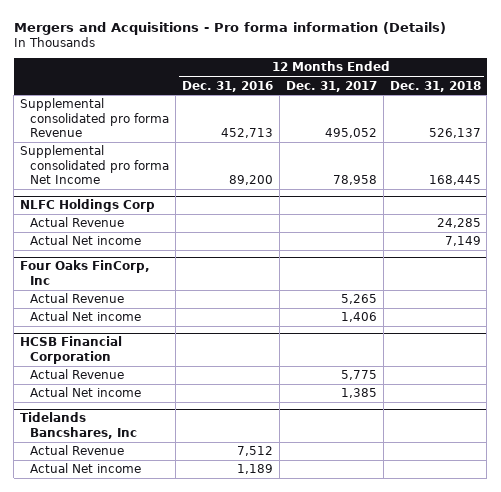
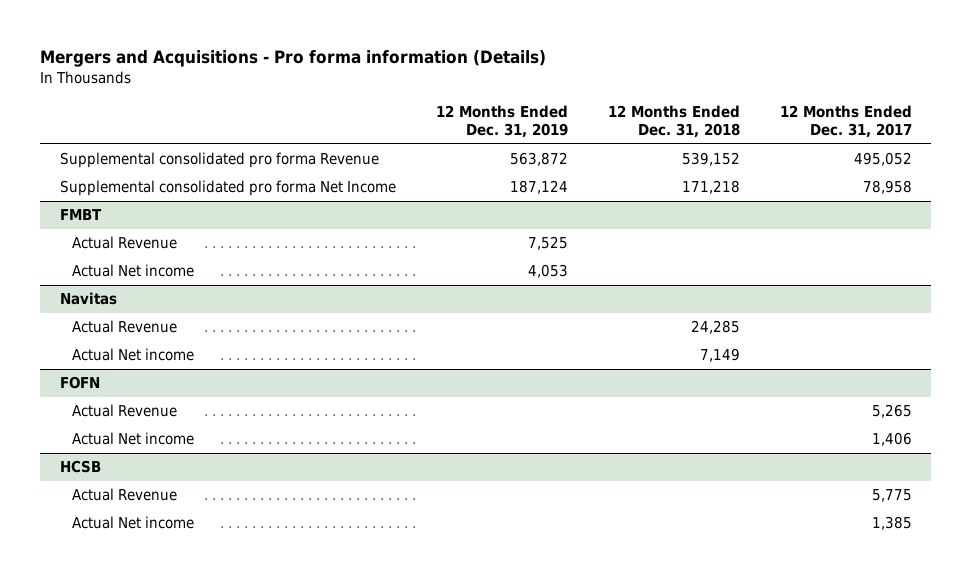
- | 12 Months Ended Dec. 31, 2016 | 12 Months Ended Dec. 31, 2017 | 12 Months Ended Dec. 31, 2018
+ | 12 Months Ended Dec. 31, 2019 | 12 Months Ended Dec. 31, 2018 | 12 Months Ended Dec. 31, 2017
- Supplemental consolidated pro forma Revenue | 452,713 | 495,052 | 526,137
- Supplemental consolidated pro forma Net Income | 89,200 | 78,958 | 168,445
- NLFC Holdings Corp
+ Supplemental consolidated pro forma Revenue | 563,872 | 539,152 | 495,052
+ Supplemental consolidated pro forma Net Income | 187,124 | 171,218 | 78,958
+ FMBT
+ Actual Revenue | 7,525 | |
+ Actual Net income | 4,053 | |
+ Navitas
- Four Oaks FinCorp, Inc
+ FOFN
- HCSB Financial Corporation
+ HCSB
- Tidelands Bancshares, Inc
- Actual Revenue | 7,512 | |
- Actual Net income | 1,189 | |

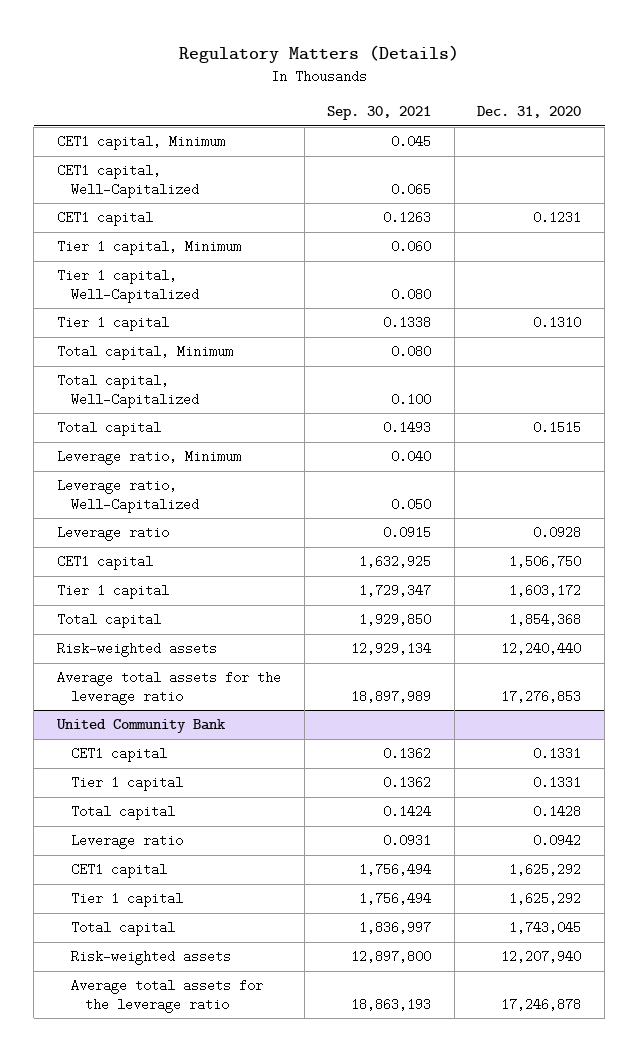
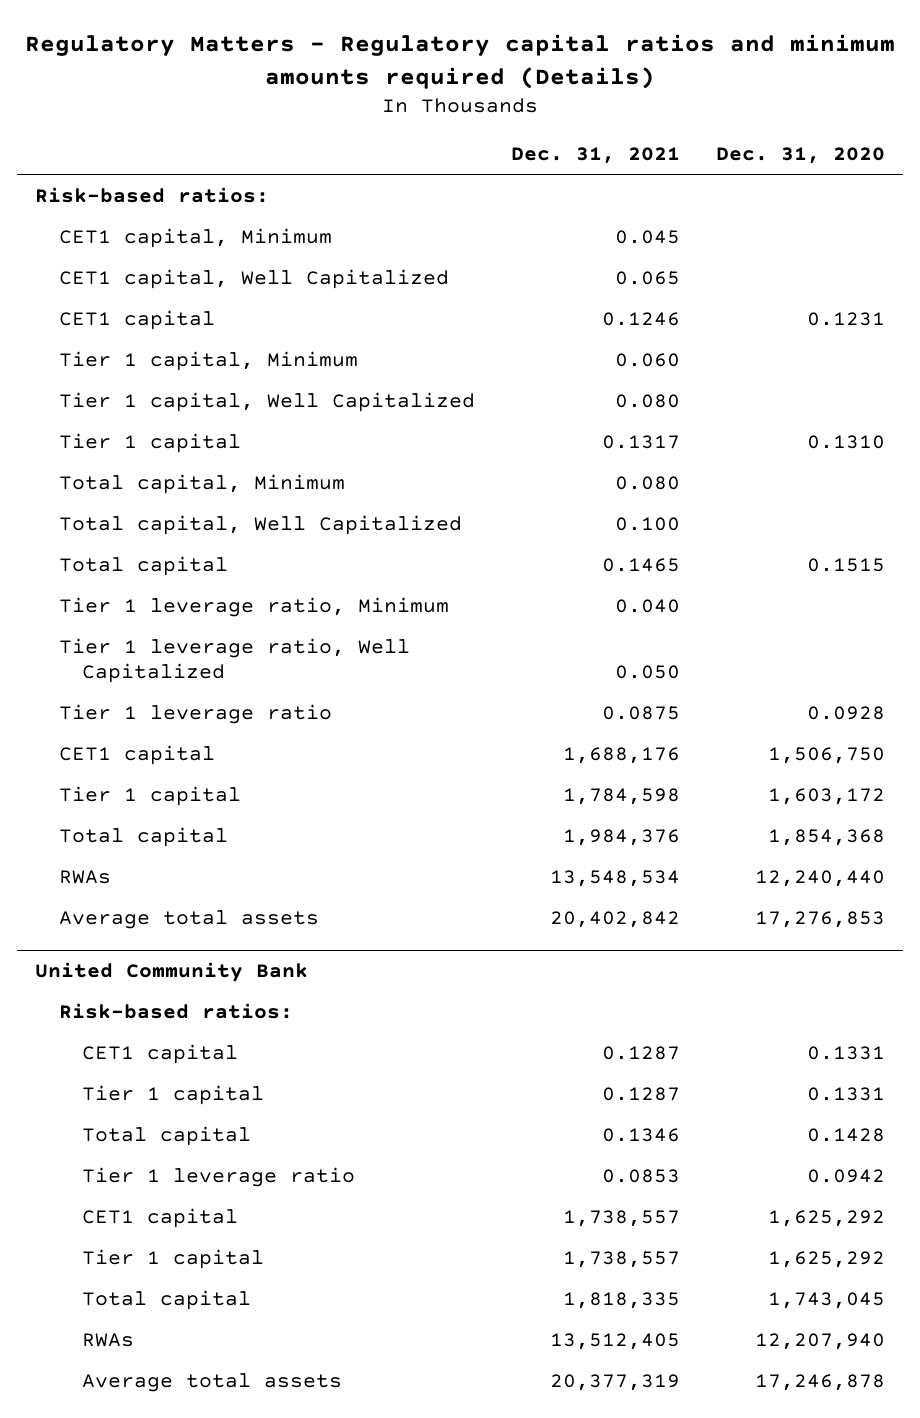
- Regulatory Matters (Details)
+ Regulatory Matters - Regulatory capital ratios and minimum amounts required (Details)
- | Sep. 30, 2021 | Dec. 31, 2020
+ | Dec. 31, 2021 | Dec. 31, 2020
+ Risk-based ratios:
- CET1 capital, Well-Capitalized | 0.065 |
+ CET1 capital, Well Capitalized | 0.065 |
- Tier 1 capital, Well-Capitalized | 0.080 |
+ Tier 1 capital, Well Capitalized | 0.080 |
- Total capital, Well-Capitalized | 0.100 |
+ Total capital, Well Capitalized | 0.100 |
- Leverage ratio, Minimum | 0.040 |
- Leverage ratio, Well-Capitalized | 0.050 |
- Leverage ratio | 0.0915 | 0.0928
+ Tier 1 leverage ratio, Minimum | 0.040 |
+ Tier 1 leverage ratio, Well Capitalized | 0.050 |
+ Tier 1 leverage ratio | 0.0875 | 0.0928
- Risk-weighted assets | 12,929,134 | 12,240,440
- Average total assets for the leverage ratio | 18,897,989 | 17,276,853
+ RWAs | 13,548,534 | 12,240,440
+ Average total assets | 20,402,842 | 17,276,853
@ United Community Bank
+ Risk-based ratios:
- Leverage ratio | 0.0931 | 0.0942
+ Tier 1 leverage ratio | 0.0853 | 0.0942
- Risk-weighted assets | 12,897,800 | 12,207,940
- Average total assets for the leverage ratio | 18,863,193 | 17,246,878
+ RWAs | 13,512,405 | 12,207,940
+ Average total assets | 20,377,319 | 17,246,878

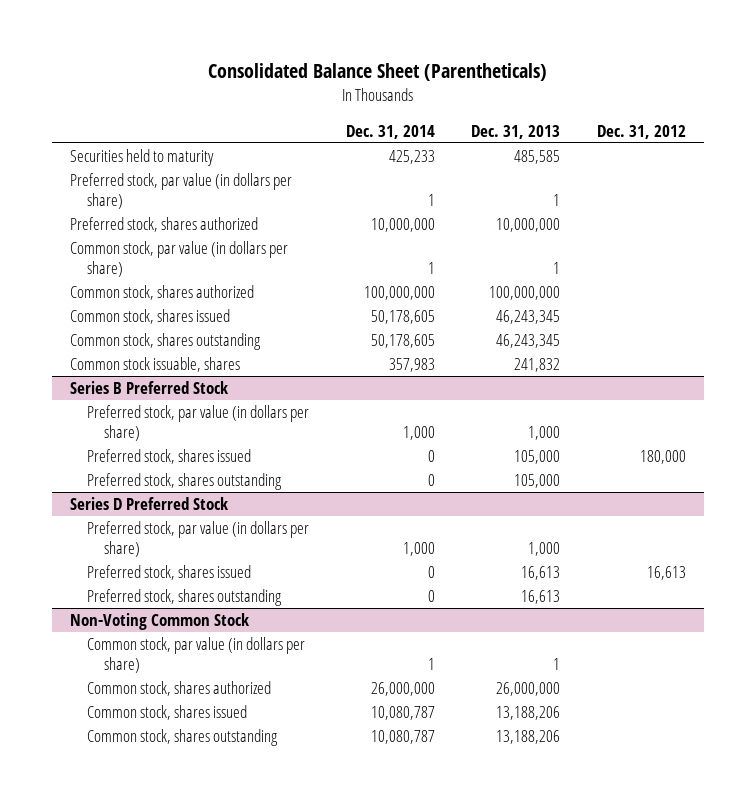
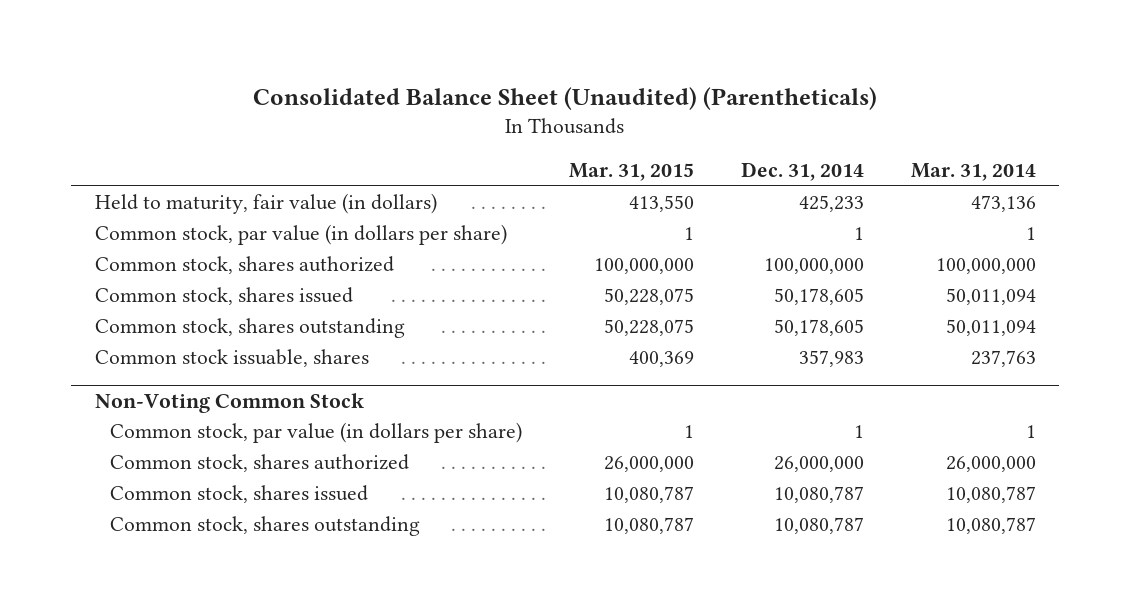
- Consolidated Balance Sheet (Parentheticals)
+ Consolidated Balance Sheet (Unaudited) (Parentheticals)
- | Dec. 31, 2014 | Dec. 31, 2013 | Dec. 31, 2012
+ | Mar. 31, 2015 | Dec. 31, 2014 | Mar. 31, 2014
- Securities held to maturity | 425,233 | 485,585 |
- Preferred stock, par value (in dollars per share) | 1 | 1 |
- Preferred stock, shares authorized | 10,000,000 | 10,000,000 |
+ Held to maturity, fair value (in dollars) | 413,550 | 425,233 | 473,136
- Series B Preferred Stock
- Preferred stock, par value (in dollars per share) | 1,000 | 1,000 |
- Preferred stock, shares issued | 0 | 105,000 | 180,000
- Preferred stock, shares outstanding | 0 | 105,000 |
- Series D Preferred Stock
- Preferred stock, par value (in dollars per share) | 1,000 | 1,000 |
- Preferred stock, shares issued | 0 | 16,613 | 16,613
- Preferred stock, shares outstanding | 0 | 16,613 |

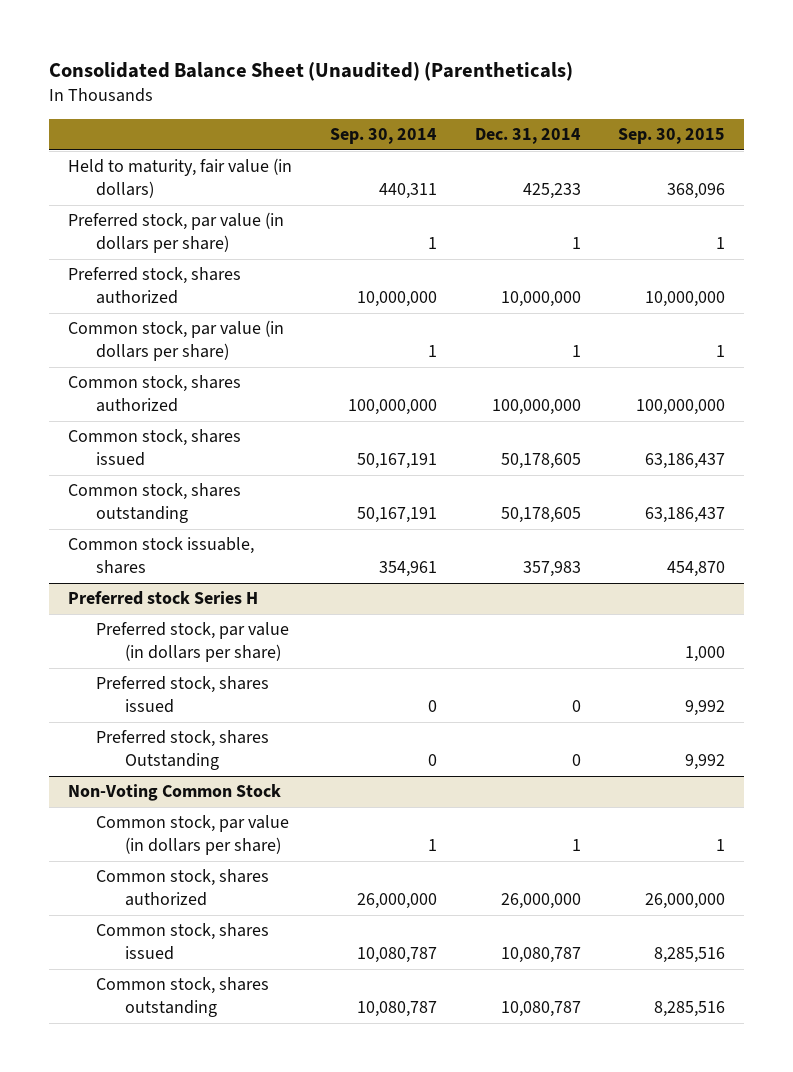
- | Mar. 31, 2015 | Dec. 31, 2014 | Mar. 31, 2014
+ | Sep. 30, 2014 | Dec. 31, 2014 | Sep. 30, 2015
+ Preferred stock, par value (in dollars per share) | 1 | 1 | 1
+ Preferred stock, shares authorized | 10,000,000 | 10,000,000 | 10,000,000
+ Preferred stock Series H
+ Preferred stock, par value (in dollars per share) | | | 1,000
+ Preferred stock, shares issued | 0 | 0 | 9,992
+ Preferred stock, shares Outstanding | 0 | 0 | 9,992

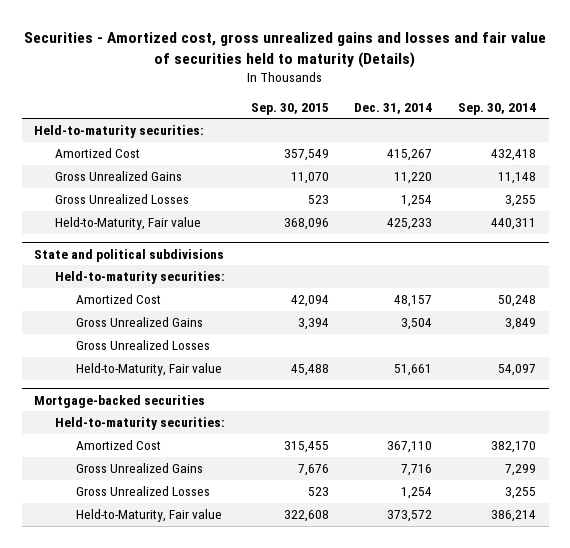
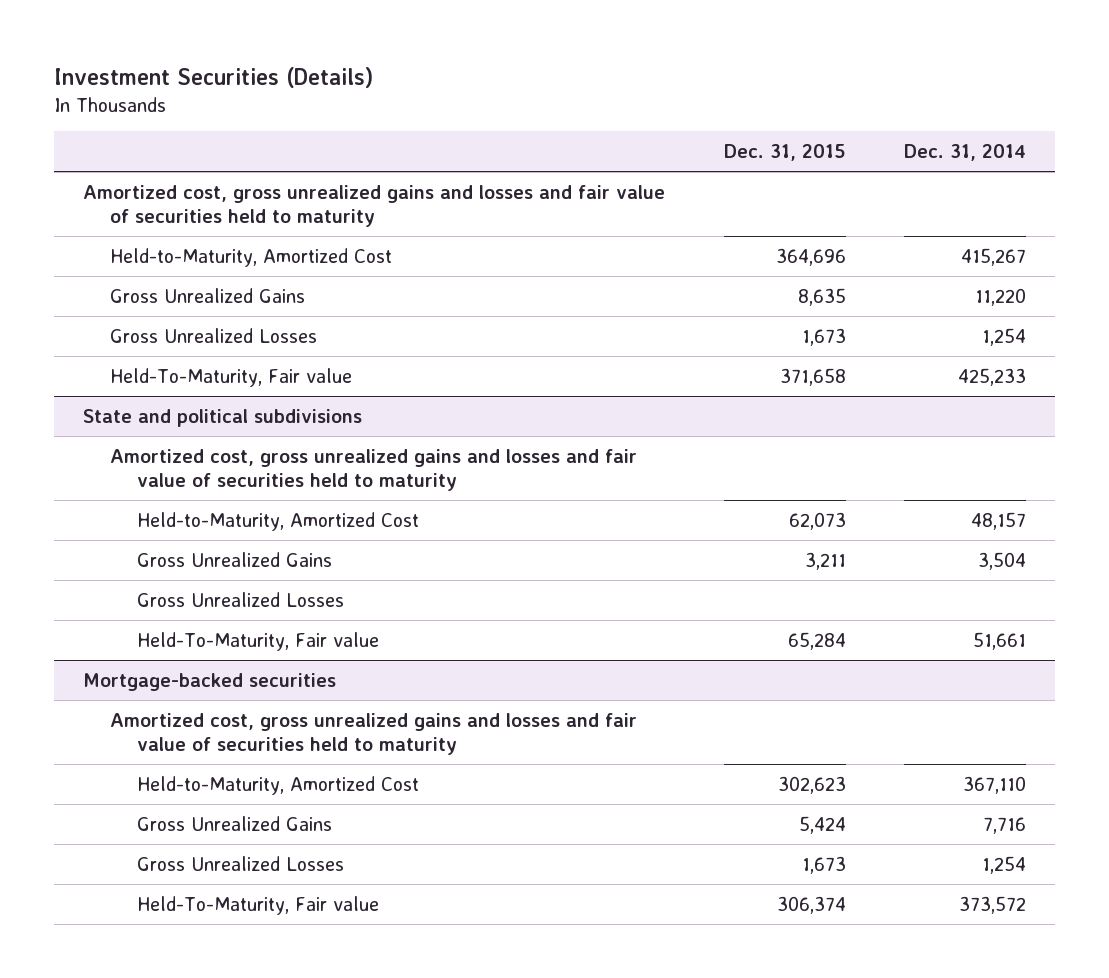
- Securities - Amortized cost, gross unrealized gains and losses and fair value of securities held to maturity (Details)
+ Investment Securities (Details)
- | Sep. 30, 2015 | Dec. 31, 2014 | Sep. 30, 2014
+ | Dec. 31, 2015 | Dec. 31, 2014
- Held-to-maturity securities:
- Amortized Cost | 357,549 | 415,267 | 432,418
+ Amortized cost, gross unrealized gains and losses and fair value of securities held to maturity
+ Held-to-Maturity, Amortized Cost | 364,696 | 415,267
- Held-to-Maturity, Fair value | 368,096 | 425,233 | 440,311
+ Held-To-Maturity, Fair value | 371,658 | 425,233
@ State and political subdivisions
- Held-to-maturity securities:
- Amortized Cost | 42,094 | 48,157 | 50,248
+ Amortized cost, gross unrealized gains and losses and fair value of securities held to maturity
+ Held-to-Maturity, Amortized Cost | 62,073 | 48,157
- Held-to-Maturity, Fair value | 45,488 | 51,661 | 54,097
+ Held-To-Maturity, Fair value | 65,284 | 51,661
@ Mortgage-backed securities
- Held-to-maturity securities:
- Amortized Cost | 315,455 | 367,110 | 382,170
+ Amortized cost, gross unrealized gains and losses and fair value of securities held to maturity
+ Held-to-Maturity, Amortized Cost | 302,623 | 367,110
- Held-to-Maturity, Fair value | 322,608 | 373,572 | 386,214
+ Held-To-Maturity, Fair value | 306,374 | 373,572

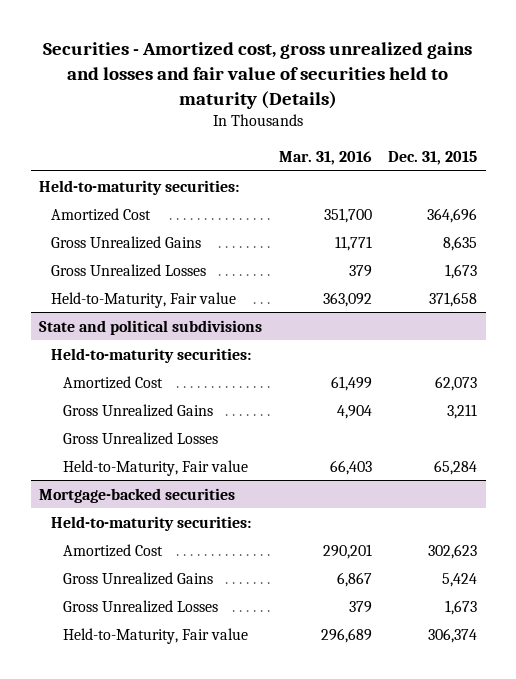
- Investment Securities (Details)
+ Securities - Amortized cost, gross unrealized gains and losses and fair value of securities held to maturity (Details)
- | Dec. 31, 2015 | Dec. 31, 2014
+ | Mar. 31, 2016 | Dec. 31, 2015
- Amortized cost, gross unrealized gains and losses and fair value of securities held to maturity
- Held-to-Maturity, Amortized Cost | 364,696 | 415,267
+ Held-to-maturity securities:
+ Amortized Cost | 351,700 | 364,696
- Held-To-Maturity, Fair value | 371,658 | 425,233
+ Held-to-Maturity, Fair value | 363,092 | 371,658
@ State and political subdivisions
- Amortized cost, gross unrealized gains and losses and fair value of securities held to maturity
- Held-to-Maturity, Amortized Cost | 62,073 | 48,157
+ Held-to-maturity securities:
+ Amortized Cost | 61,499 | 62,073
- Held-To-Maturity, Fair value | 65,284 | 51,661
+ Held-to-Maturity, Fair value | 66,403 | 65,284
@ Mortgage-backed securities
- Amortized cost, gross unrealized gains and losses and fair value of securities held to maturity
- Held-to-Maturity, Amortized Cost | 302,623 | 367,110
+ Held-to-maturity securities:
+ Amortized Cost | 290,201 | 302,623
- Held-To-Maturity, Fair value | 306,374 | 373,572
+ Held-to-Maturity, Fair value | 296,689 | 306,374

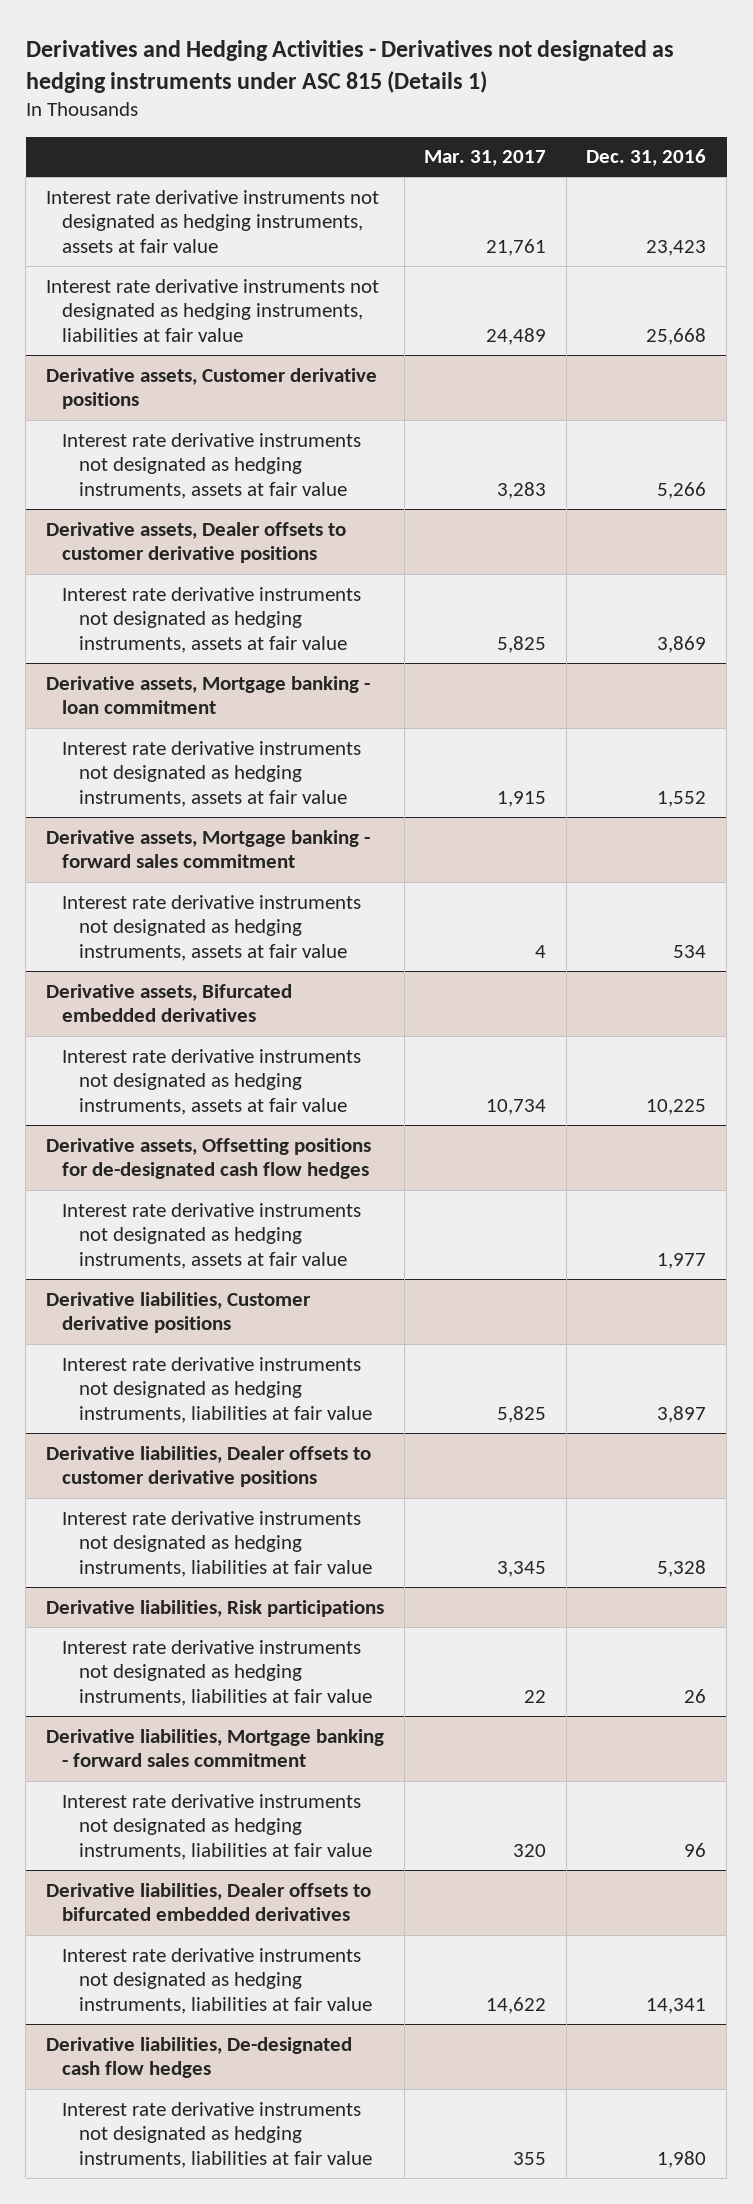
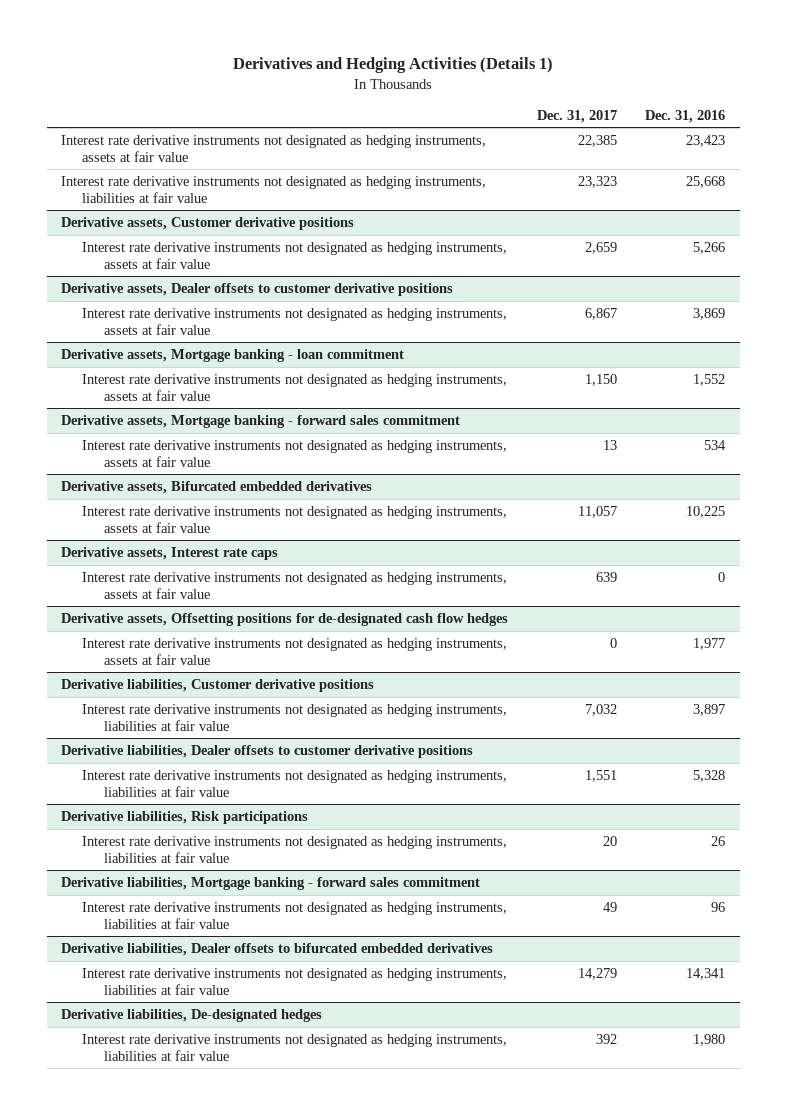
- Derivatives and Hedging Activities - Derivatives not designated as hedging instruments under ASC 815 (Details 1)
+ Derivatives and Hedging Activities (Details 1)
- | Mar. 31, 2017 | Dec. 31, 2016
+ | Dec. 31, 2017 | Dec. 31, 2016
+ Derivative assets, Interest rate caps
+ Interest rate derivative instruments not designated as hedging instruments, assets at fair value | 639 | 0
- Derivative liabilities, De-designated cash flow hedges
+ Derivative liabilities, De-designated hedges

